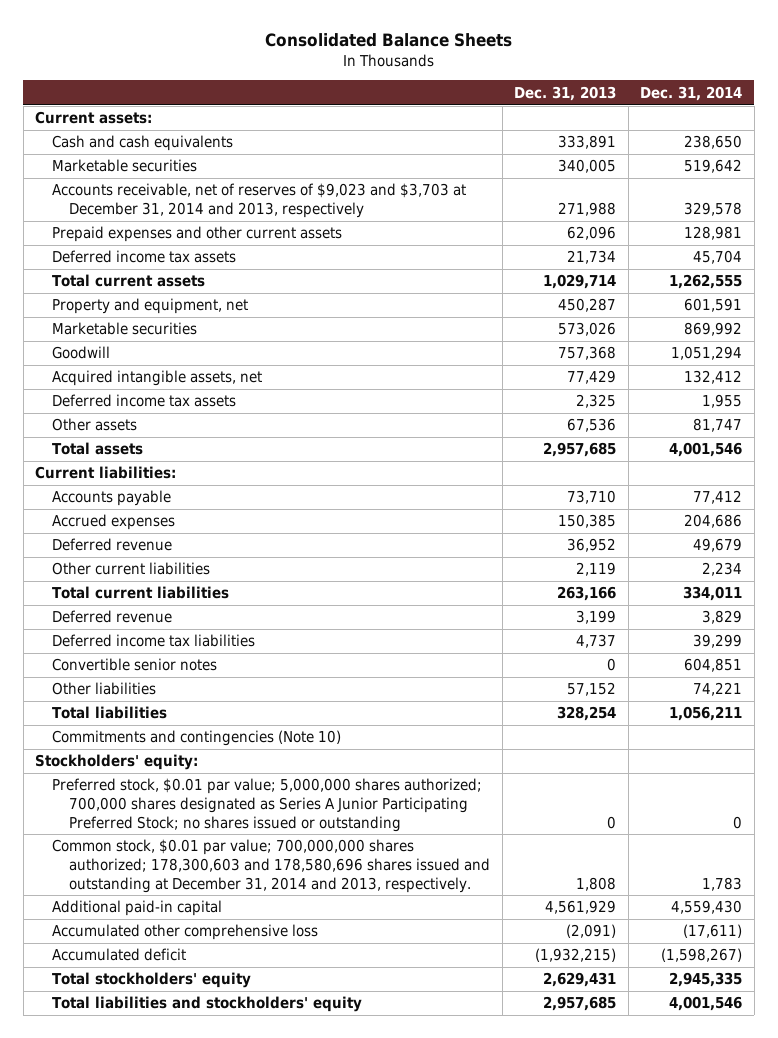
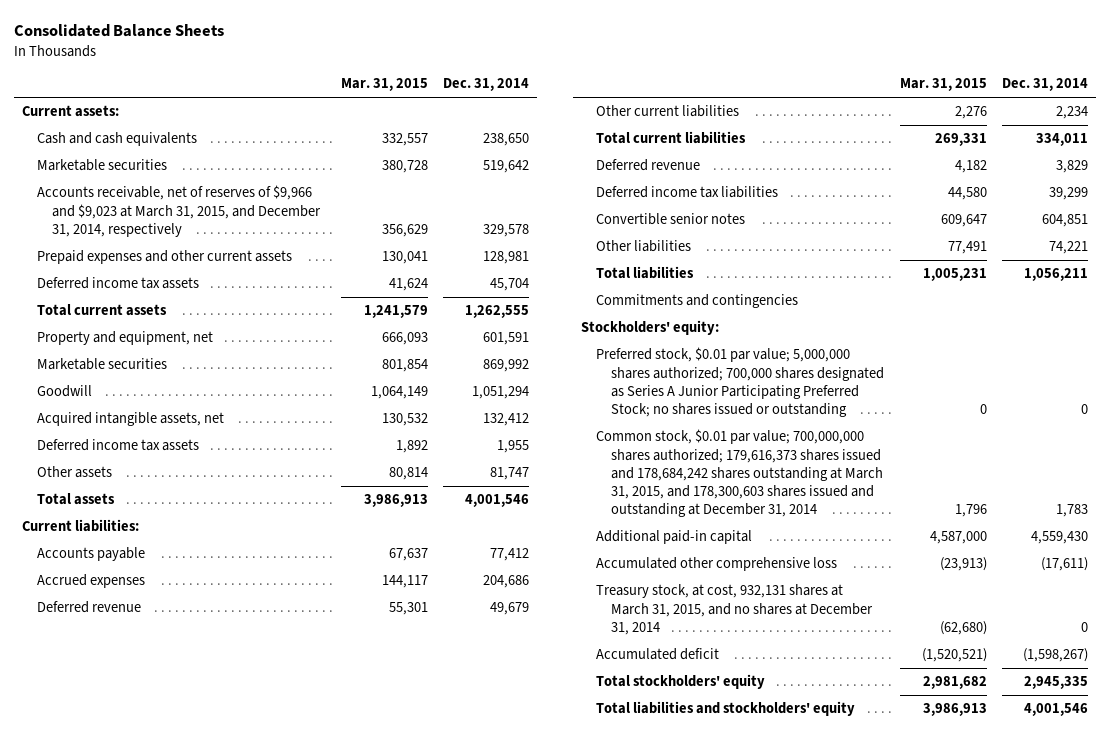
- | Dec. 31, 2013 | Dec. 31, 2014
+ | Mar. 31, 2015 | Dec. 31, 2014
- Accounts receivable, net of reserves of $9,023 and $3,703 at December 31, 2014 and 2013, respectively | 271,988 | 329,578
+ Accounts receivable, net of reserves of $9,966 and $9,023 at March 31, 2015, and December 31, 2014, respectively | 356,629 | 329,578
- Commitments and contingencies (Note 10)
+ Commitments and contingencies
- Common stock, $0.01 par value; 700,000,000 shares authorized; 178,300,603 and 178,580,696 shares issued and outstanding at December 31, 2014 and 2013, respectively. | 1,808 | 1,783
+ Common stock, $0.01 par value; 700,000,000 shares authorized; 179,616,373 shares issued and 178,684,242 shares outstanding at March 31, 2015, and 178,300,603 shares issued and outstanding at December 31, 2014 | 1,796 | 1,783
+ Treasury stock, at cost, 932,131 shares at March 31, 2015, and no shares at December 31, 2014 | (62,680) | 0

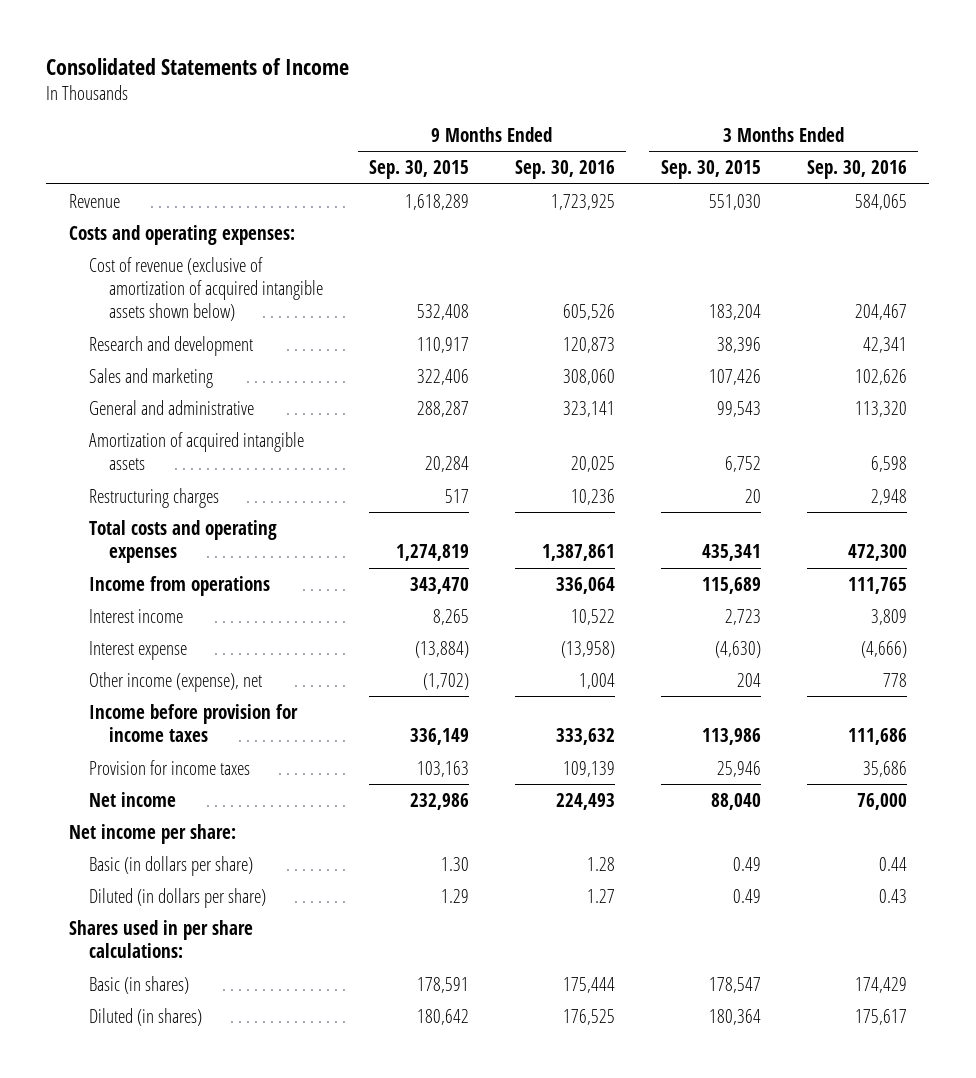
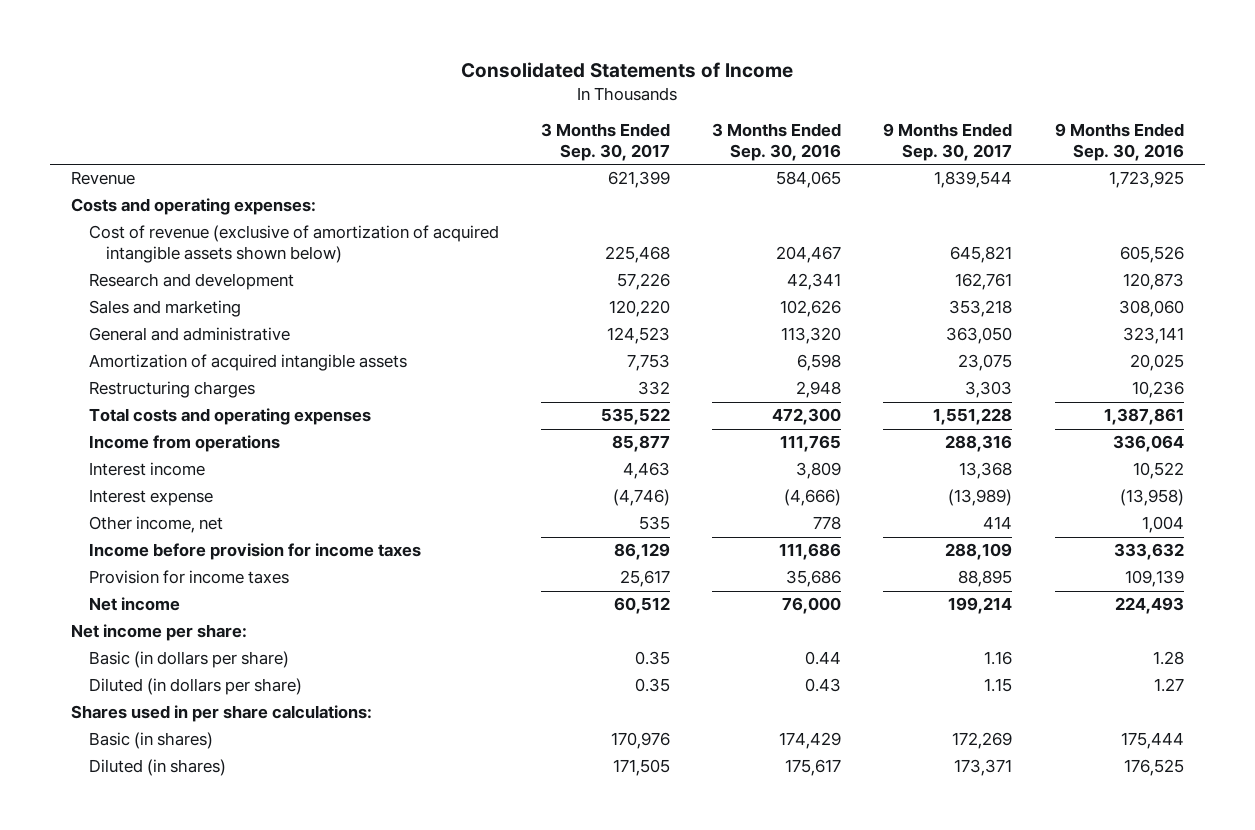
- | 9 Months Ended Sep. 30, 2015 | 9 Months Ended Sep. 30, 2016 | 3 Months Ended Sep. 30, 2015 | 3 Months Ended Sep. 30, 2016
+ | 3 Months Ended Sep. 30, 2017 | 3 Months Ended Sep. 30, 2016 | 9 Months Ended Sep. 30, 2017 | 9 Months Ended Sep. 30, 2016
- Other income (expense), net | (1,702) | 1,004 | 204 | 778
+ Other income, net | 535 | 778 | 414 | 1,004

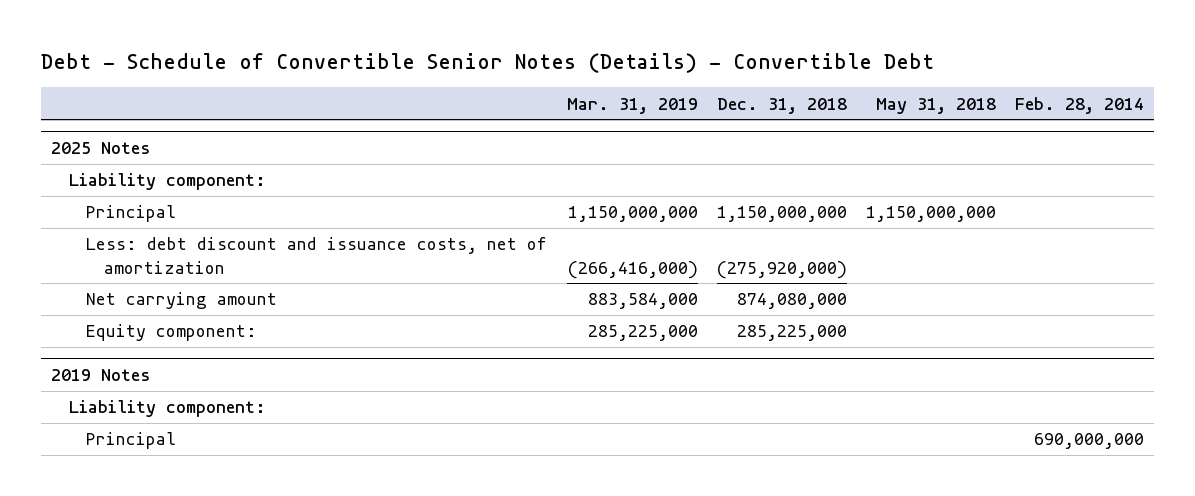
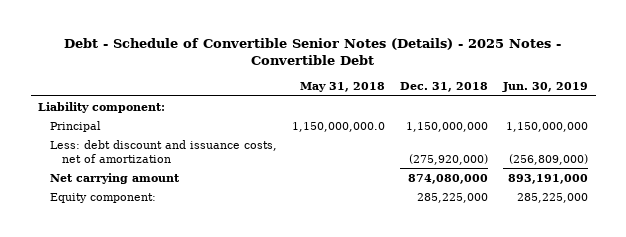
- Debt - Schedule of Convertible Senior Notes (Details) - Convertible Debt
+ Debt - Schedule of Convertible Senior Notes (Details) - 2025 Notes - Convertible Debt
- | Mar. 31, 2019 | Dec. 31, 2018 | May 31, 2018 | Feb. 28, 2014
+ | May 31, 2018 | Dec. 31, 2018 | Jun. 30, 2019
- 2025 Notes
- Principal | 1,150,000,000 | 1,150,000,000 | 1,150,000,000 |
+ Principal | 1,150,000,000.0 | 1,150,000,000 | 1,150,000,000
- 2019 Notes
- Liability component:
- Principal | | | | 690,000,000

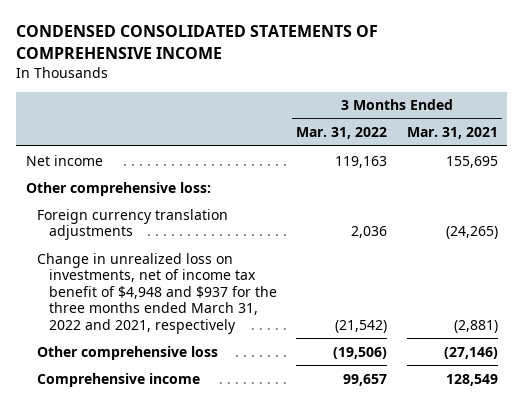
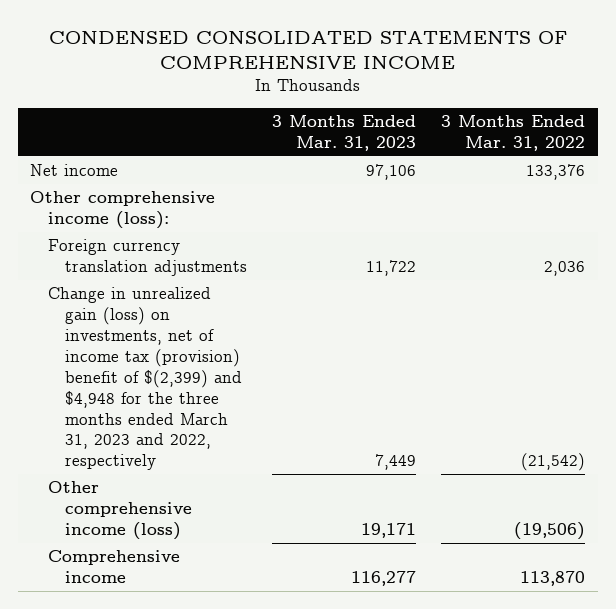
- | 3 Months Ended Mar. 31, 2022 | 3 Months Ended Mar. 31, 2021
+ | 3 Months Ended Mar. 31, 2023 | 3 Months Ended Mar. 31, 2022
- Net income | 119,163 | 155,695
- Other comprehensive loss:
+ Net income | 97,106 | 133,376
+ Other comprehensive income (loss):
- Change in unrealized loss on investments, net of income tax benefit of $4,948 and $937 for the three months ended March 31, 2022 and 2021, respectively | (21,542) | (2,881)
- Other comprehensive loss | (19,506) | (27,146)
- Comprehensive income | 99,657 | 128,549
+ Change in unrealized gain (loss) on investments, net of income tax (provision) benefit of $(2,399) and $4,948 for the three months ended March 31, 2023 and 2022, respectively | 7,449 | (21,542)
+ Other comprehensive income (loss) | 19,171 | (19,506)
+ Comprehensive income | 116,277 | 113,870

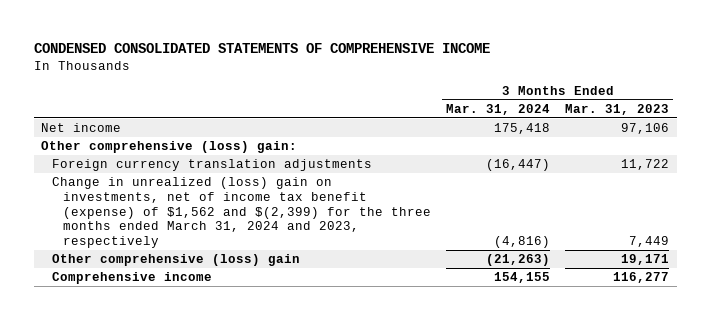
- | 3 Months Ended Mar. 31, 2023 | 3 Months Ended Mar. 31, 2022
+ | 3 Months Ended Mar. 31, 2024 | 3 Months Ended Mar. 31, 2023
- Other comprehensive income (loss):
+ Other comprehensive (loss) gain:
- Change in unrealized gain (loss) on investments, net of income tax (provision) benefit of $(2,399) and $4,948 for the three months ended March 31, 2023 and 2022, respectively | 7,449 | (21,542)
- Other comprehensive income (loss) | 19,171 | (19,506)
+ Change in unrealized (loss) gain on investments, net of income tax benefit (expense) of $1,562 and $(2,399) for the three months ended March 31, 2024 and 2023, respectively | (4,816) | 7,449
+ Other comprehensive (loss) gain | (21,263) | 19,171

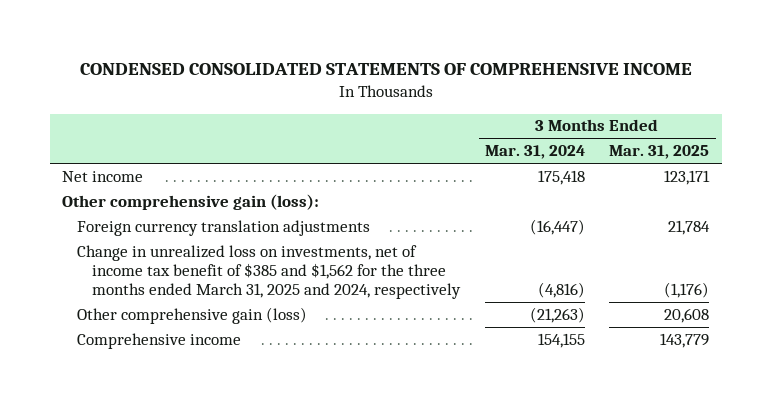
- | 3 Months Ended Mar. 31, 2024 | 3 Months Ended Mar. 31, 2023
+ | 3 Months Ended Mar. 31, 2024 | 3 Months Ended Mar. 31, 2025
- Other comprehensive (loss) gain:
+ Other comprehensive gain (loss):
- Change in unrealized (loss) gain on investments, net of income tax benefit (expense) of $1,562 and $(2,399) for the three months ended March 31, 2024 and 2023, respectively | (4,816) | 7,449
- Other comprehensive (loss) gain | (21,263) | 19,171
+ Change in unrealized loss on investments, net of income tax benefit of $385 and $1,562 for the three months ended March 31, 2025 and 2024, respectively | (4,816) | (1,176)
+ Other comprehensive gain (loss) | (21,263) | 20,608

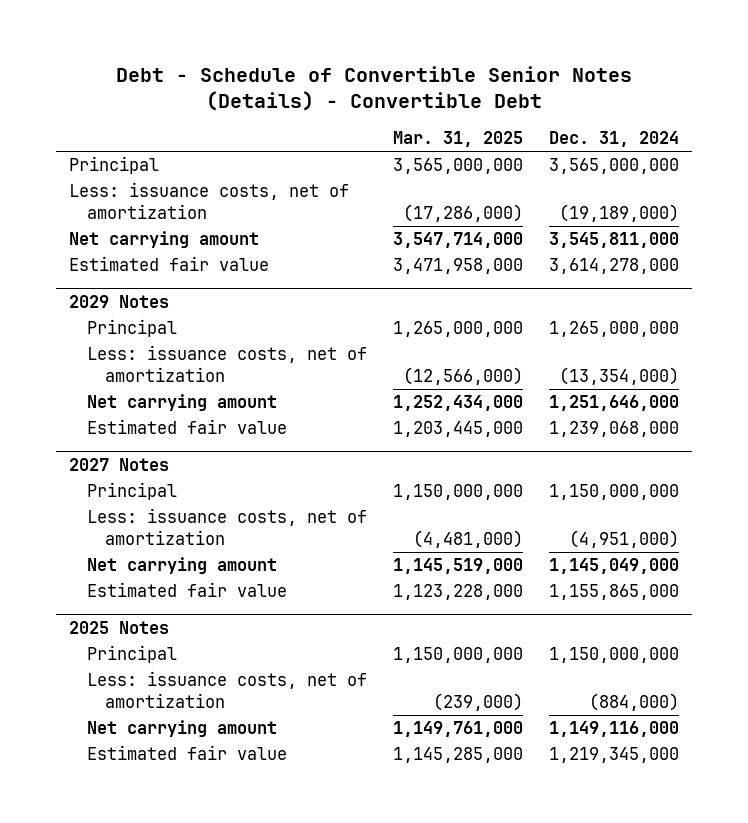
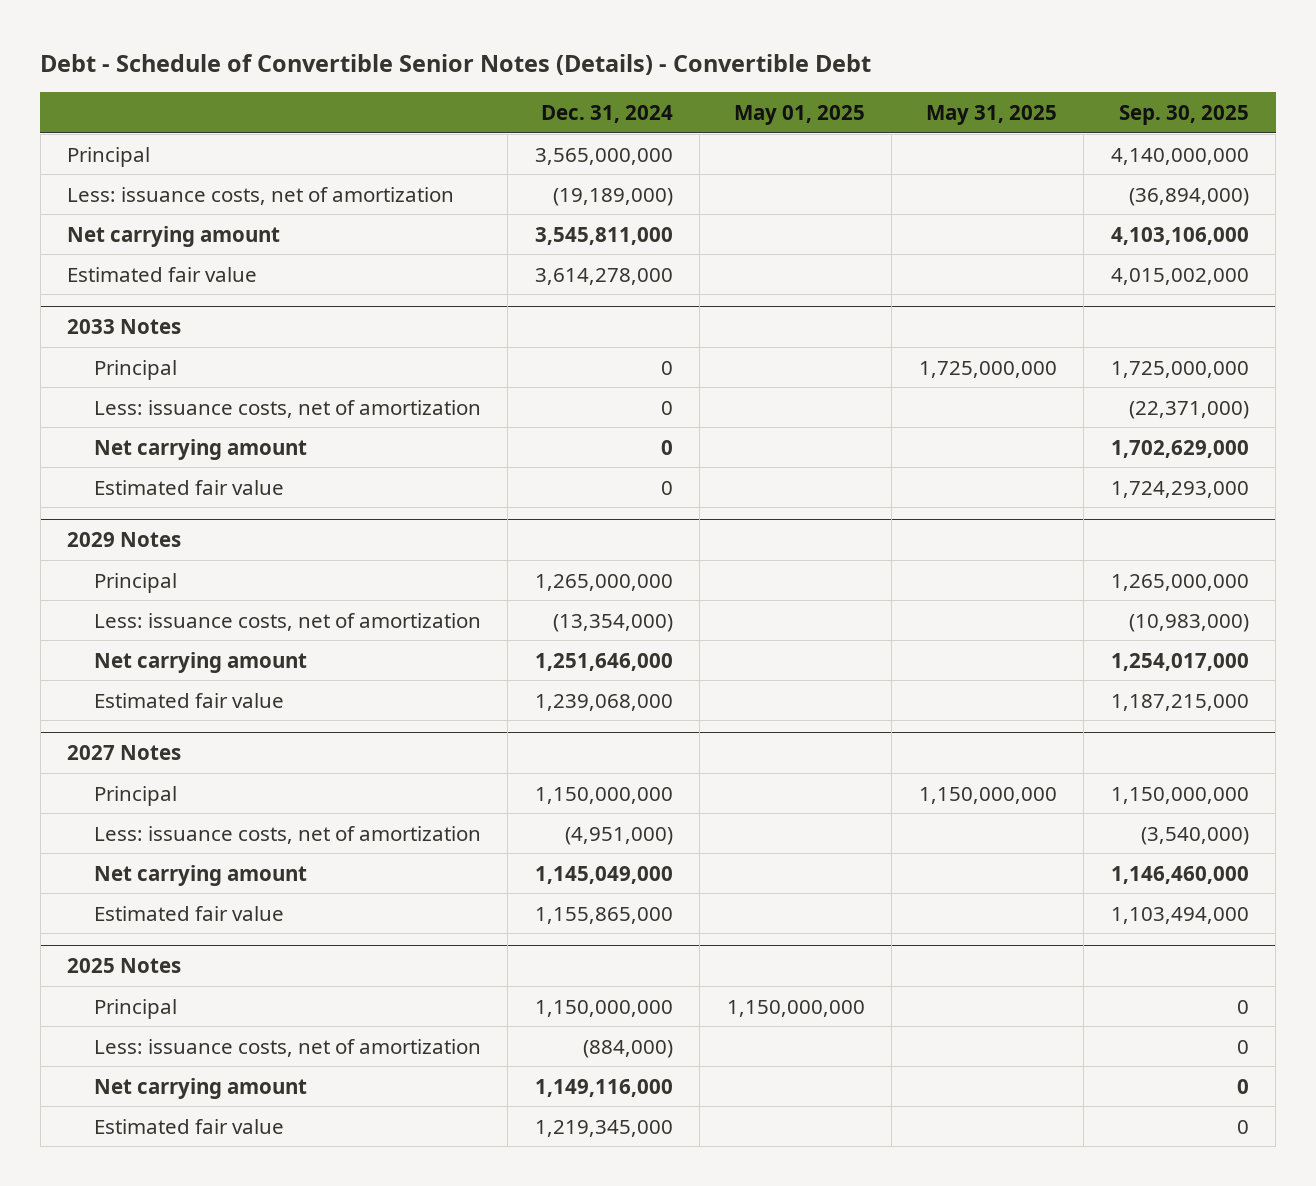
- | Mar. 31, 2025 | Dec. 31, 2024
+ | Dec. 31, 2024 | May 01, 2025 | May 31, 2025 | Sep. 30, 2025
+ 2033 Notes
+ Principal | 0 | | 1,725,000,000 | 1,725,000,000
+ Less: issuance costs, net of amortization | 0 | | | (22,371,000)
+ Net carrying amount | 0 | | | 1,702,629,000
+ Estimated fair value | 0 | | | 1,724,293,000

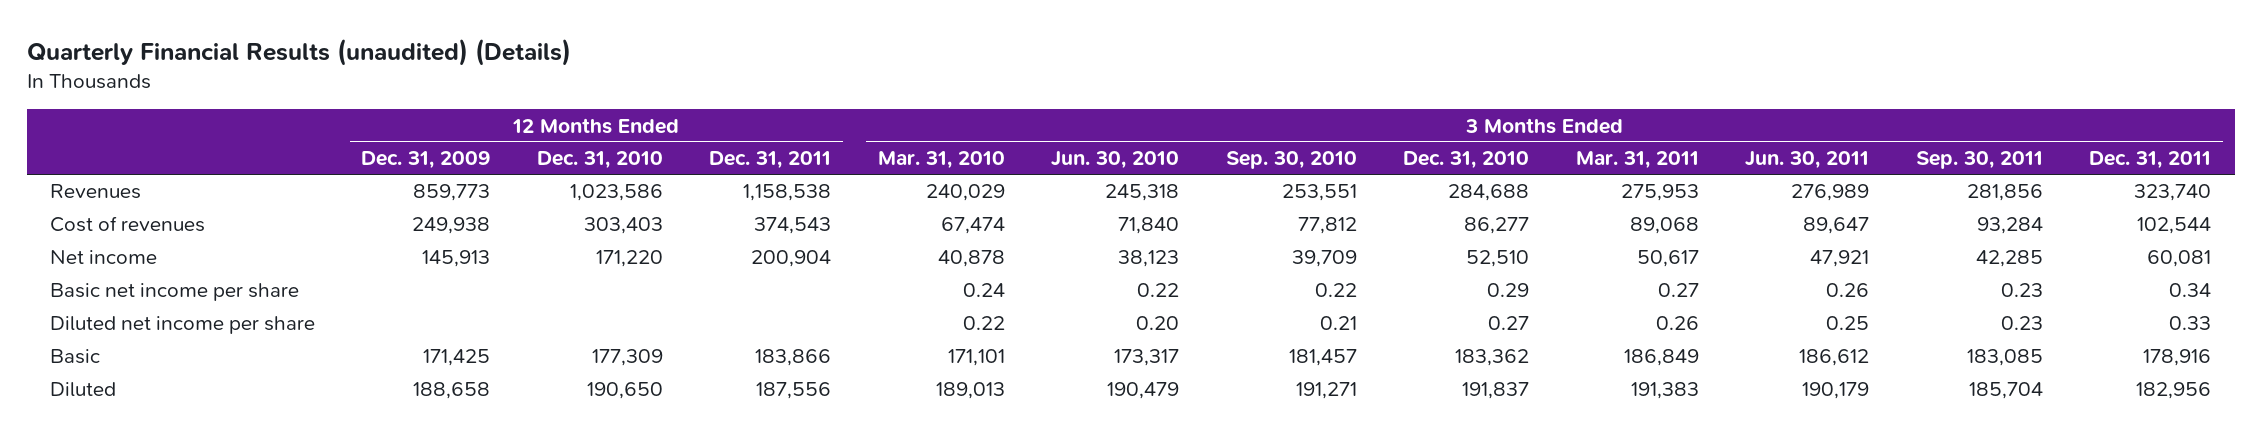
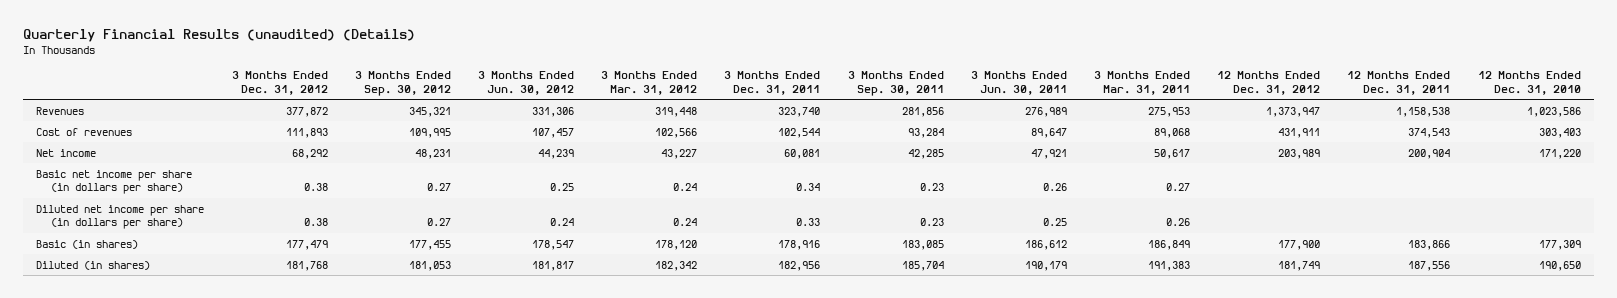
- | 12 Months Ended Dec. 31, 2009 | 12 Months Ended Dec. 31, 2010 | 12 Months Ended Dec. 31, 2011 | 3 Months Ended Mar. 31, 2010 | 3 Months Ended Jun. 30, 2010 | 3 Months Ended Sep. 30, 2010 | 3 Months Ended Dec. 31, 2010 | 3 Months Ended Mar. 31, 2011 | 3 Months Ended Jun. 30, 2011 | 3 Months Ended Sep. 30, 2011 | 3 Months Ended Dec. 31, 2011
+ | 3 Months Ended Dec. 31, 2012 | 3 Months Ended Sep. 30, 2012 | 3 Months Ended Jun. 30, 2012 | 3 Months Ended Mar. 31, 2012 | 3 Months Ended Dec. 31, 2011 | 3 Months Ended Sep. 30, 2011 | 3 Months Ended Jun. 30, 2011 | 3 Months Ended Mar. 31, 2011 | 12 Months Ended Dec. 31, 2012 | 12 Months Ended Dec. 31, 2011 | 12 Months Ended Dec. 31, 2010
- Basic net income per share | | | | 0.24 | 0.22 | 0.22 | 0.29 | 0.27 | 0.26 | 0.23 | 0.34
- Diluted net income per share | | | | 0.22 | 0.20 | 0.21 | 0.27 | 0.26 | 0.25 | 0.23 | 0.33
- Basic | 171,425 | 177,309 | 183,866 | 171,101 | 173,317 | 181,457 | 183,362 | 186,849 | 186,612 | 183,085 | 178,916
- Diluted | 188,658 | 190,650 | 187,556 | 189,013 | 190,479 | 191,271 | 191,837 | 191,383 | 190,179 | 185,704 | 182,956
+ Basic net income per share (in dollars per share) | 0.38 | 0.27 | 0.25 | 0.24 | 0.34 | 0.23 | 0.26 | 0.27 | | |
+ Diluted net income per share (in dollars per share) | 0.38 | 0.27 | 0.24 | 0.24 | 0.33 | 0.23 | 0.25 | 0.26 | | |
+ Basic (in shares) | 177,479 | 177,455 | 178,547 | 178,120 | 178,916 | 183,085 | 186,612 | 186,849 | 177,900 | 183,866 | 177,309
+ Diluted (in shares) | 181,768 | 181,053 | 181,817 | 182,342 | 182,956 | 185,704 | 190,179 | 191,383 | 181,749 | 187,556 | 190,650

